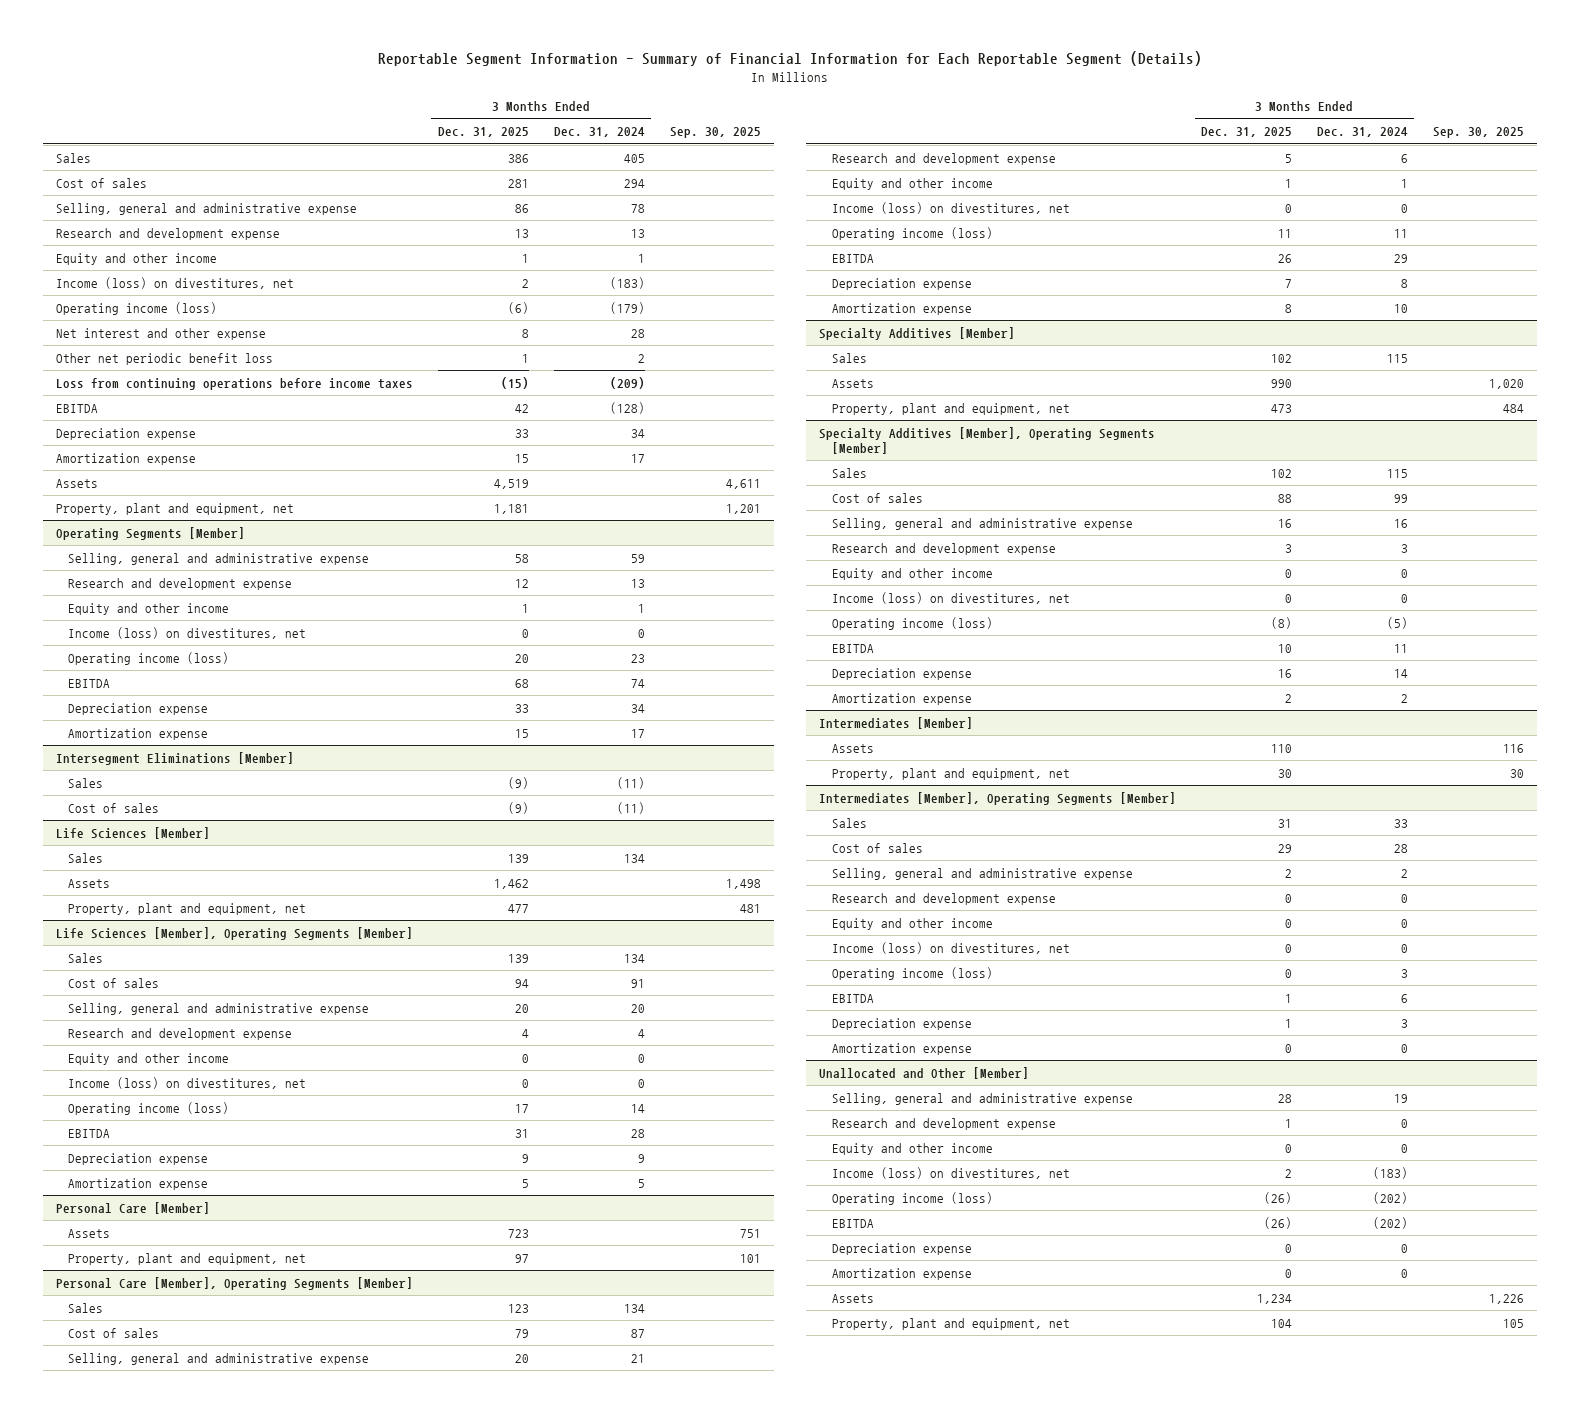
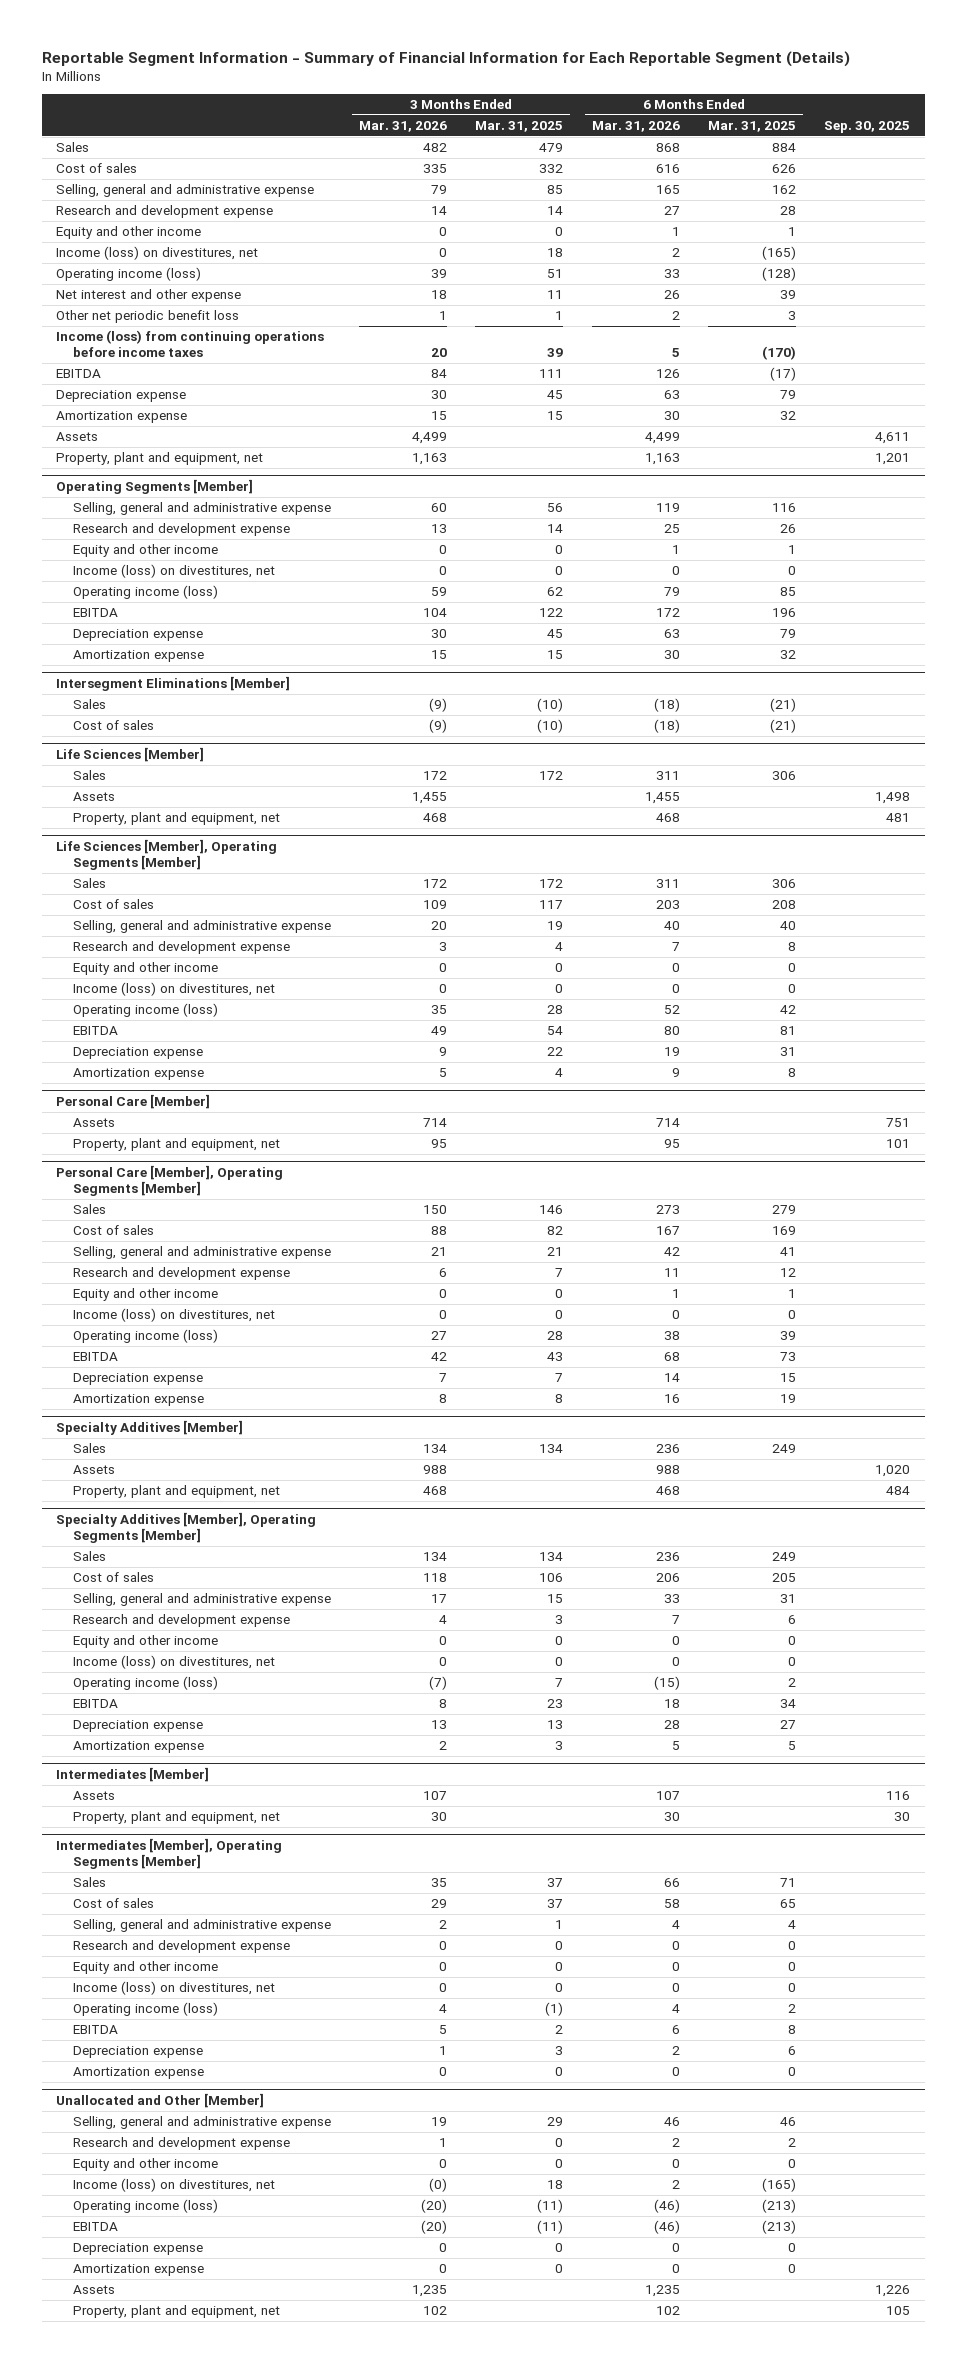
- | 3 Months Ended Dec. 31, 2025 | 3 Months Ended Dec. 31, 2024 | Sep. 30, 2025
+ | 3 Months Ended Mar. 31, 2026 | 3 Months Ended Mar. 31, 2025 | 6 Months Ended Mar. 31, 2026 | 6 Months Ended Mar. 31, 2025 | Sep. 30, 2025
- Loss from continuing operations before income taxes | (15) | (209) |
+ Income (loss) from continuing operations before income taxes | 20 | 39 | 5 | (170) |

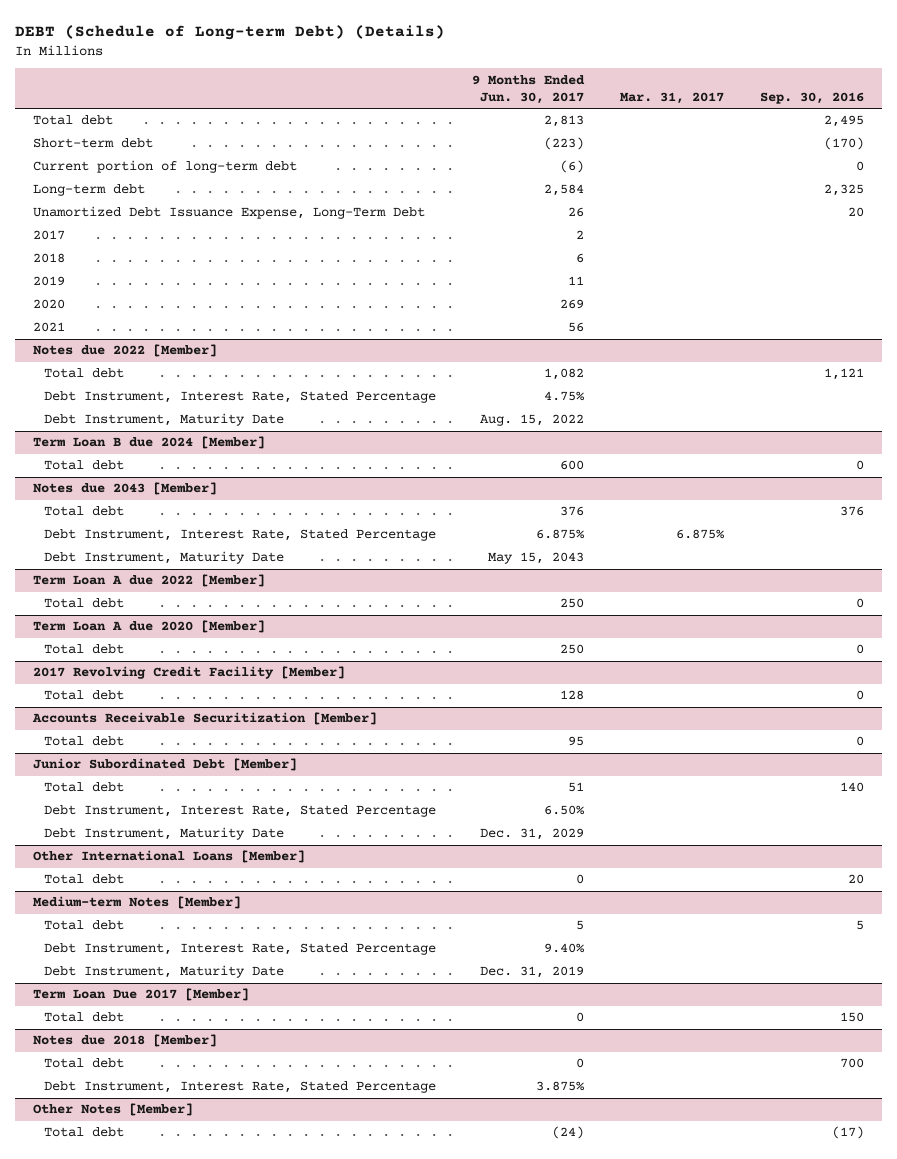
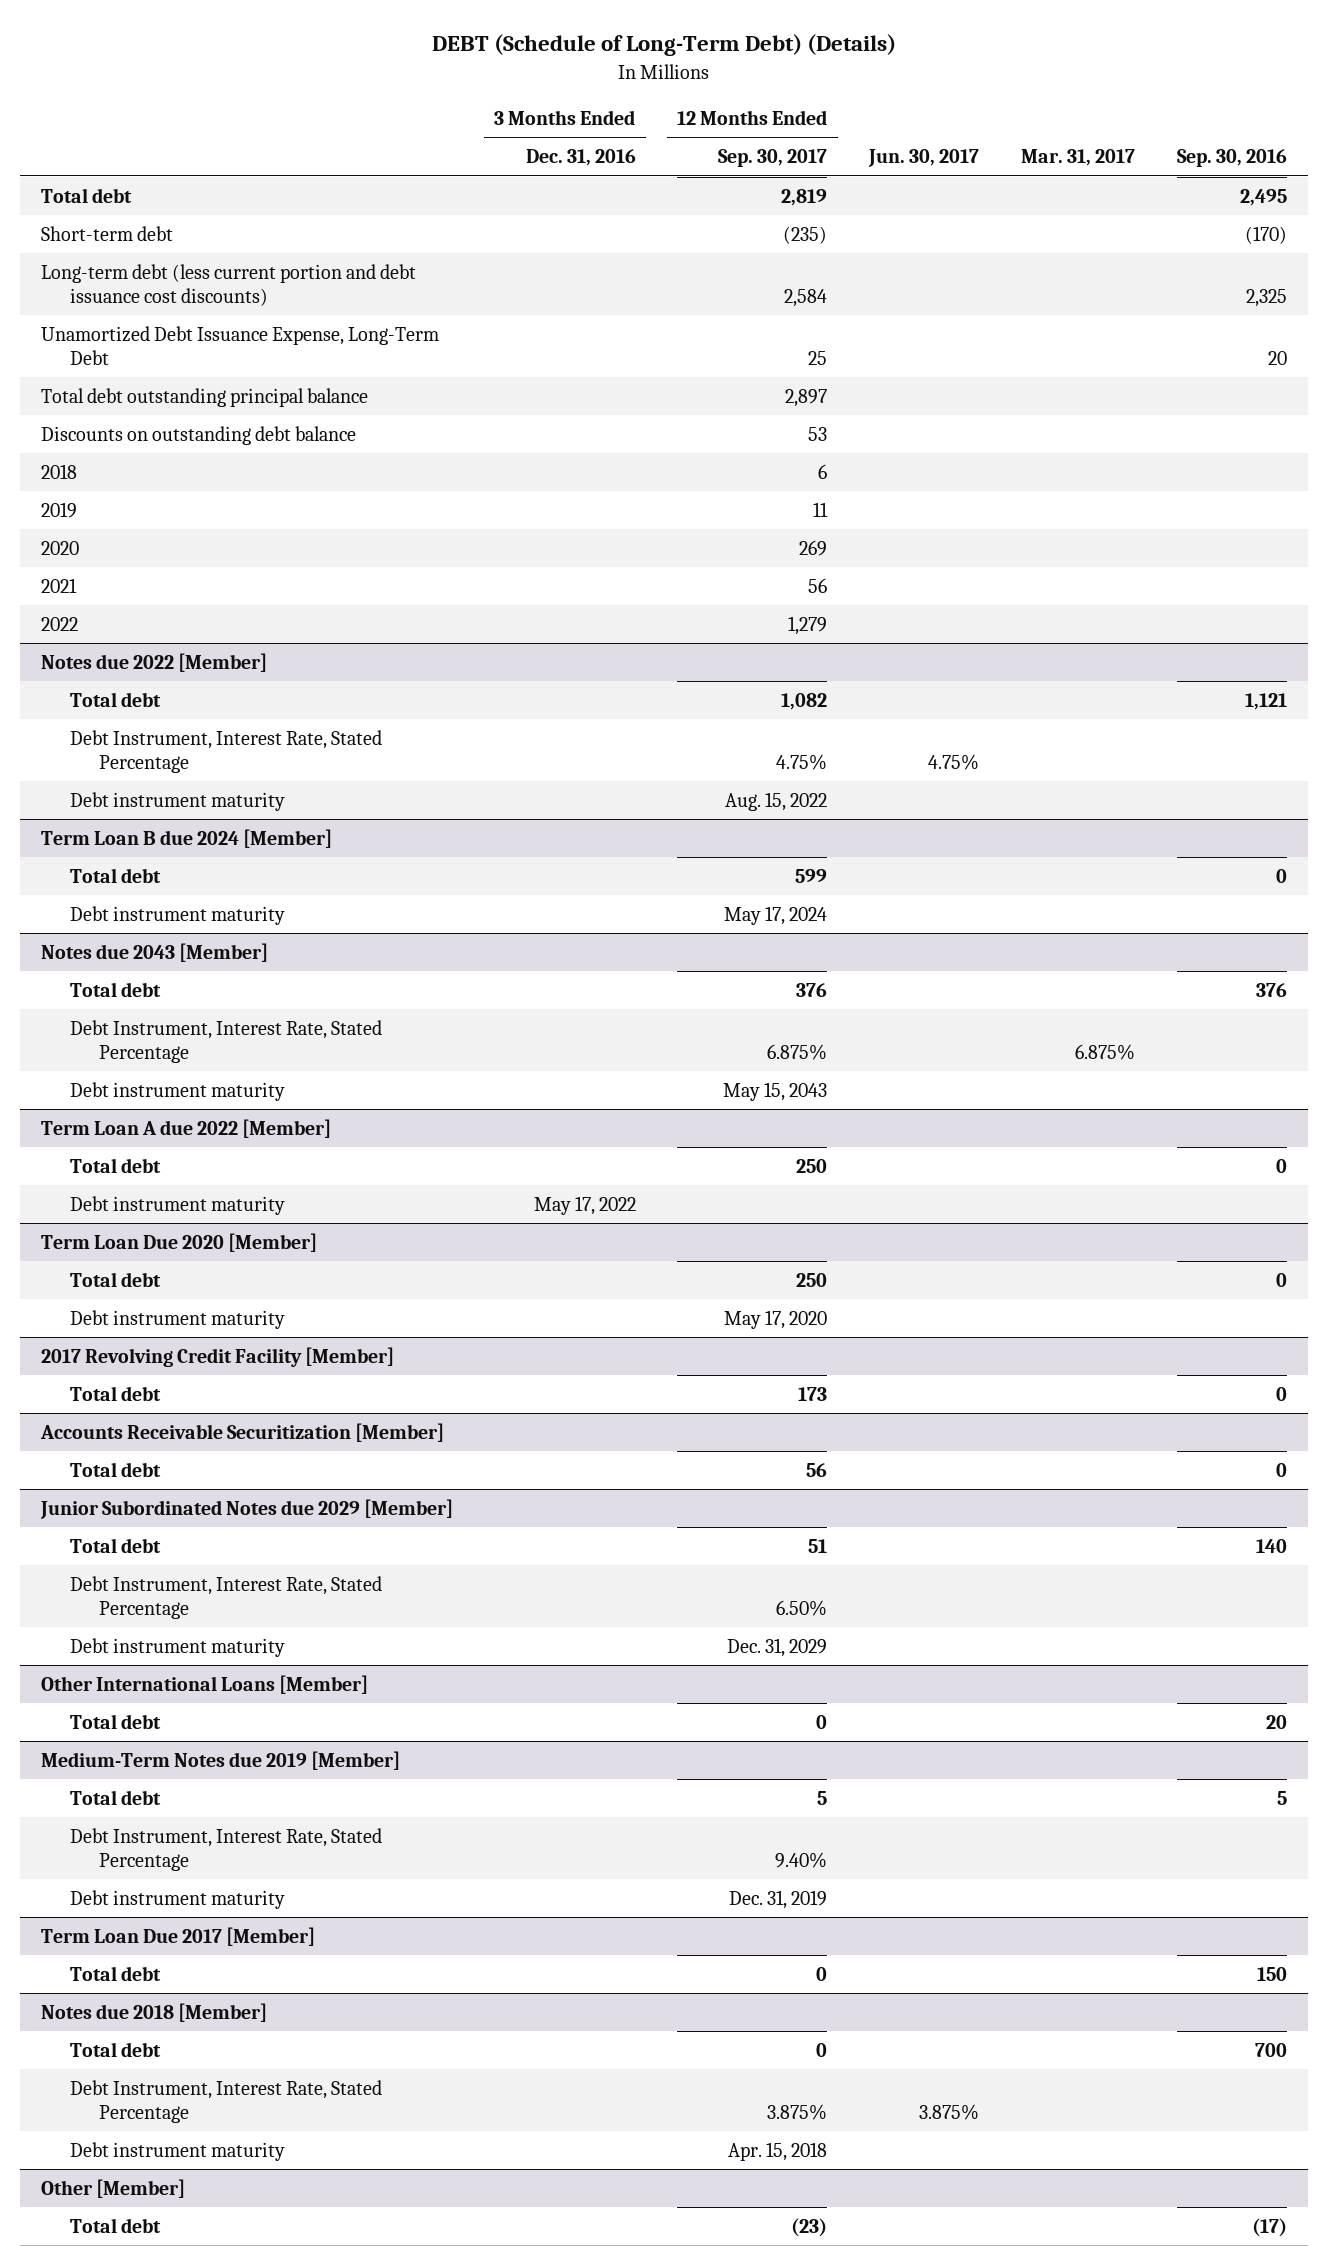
- DEBT (Schedule of Long-term Debt) (Details)
+ DEBT (Schedule of Long-Term Debt) (Details)
- | 9 Months Ended Jun. 30, 2017 | Mar. 31, 2017 | Sep. 30, 2016
+ | 3 Months Ended Dec. 31, 2016 | 12 Months Ended Sep. 30, 2017 | Jun. 30, 2017 | Mar. 31, 2017 | Sep. 30, 2016
- Current portion of long-term debt | (6) | | 0
- Long-term debt | 2,584 | | 2,325
+ Long-term debt (less current portion and debt issuance cost discounts) | | 2,584 | | | 2,325
- 2017 | 2 | |
+ Total debt outstanding principal balance | | 2,897 | | |
+ Discounts on outstanding debt balance | | 53 | | |
+ 2022 | | 1,279 | | |
@ Notes due 2022 [Member]
- Debt Instrument, Maturity Date | Aug. 15, 2022 | |
+ Debt instrument maturity | | Aug. 15, 2022 | | |
@ Term Loan B due 2024 [Member]
+ Debt instrument maturity | | May 17, 2024 | | |
@ Notes due 2043 [Member]
- Debt Instrument, Maturity Date | May 15, 2043 | |
+ Debt instrument maturity | | May 15, 2043 | | |
- Term Loan A due 2020 [Member]
@ Term Loan A due 2022 [Member]
+ Debt instrument maturity | May 17, 2022 | | | |
+ Term Loan Due 2020 [Member]
+ Debt instrument maturity | | May 17, 2020 | | |
- Junior Subordinated Debt [Member]
+ Junior Subordinated Notes due 2029 [Member]
- Debt Instrument, Maturity Date | Dec. 31, 2029 | |
+ Debt instrument maturity | | Dec. 31, 2029 | | |
- Medium-term Notes [Member]
+ Medium-Term Notes due 2019 [Member]
- Debt Instrument, Maturity Date | Dec. 31, 2019 | |
+ Debt instrument maturity | | Dec. 31, 2019 | | |
- Other Notes [Member]
@ Notes due 2018 [Member]
+ Debt instrument maturity | | Apr. 15, 2018 | | |
+ Other [Member]

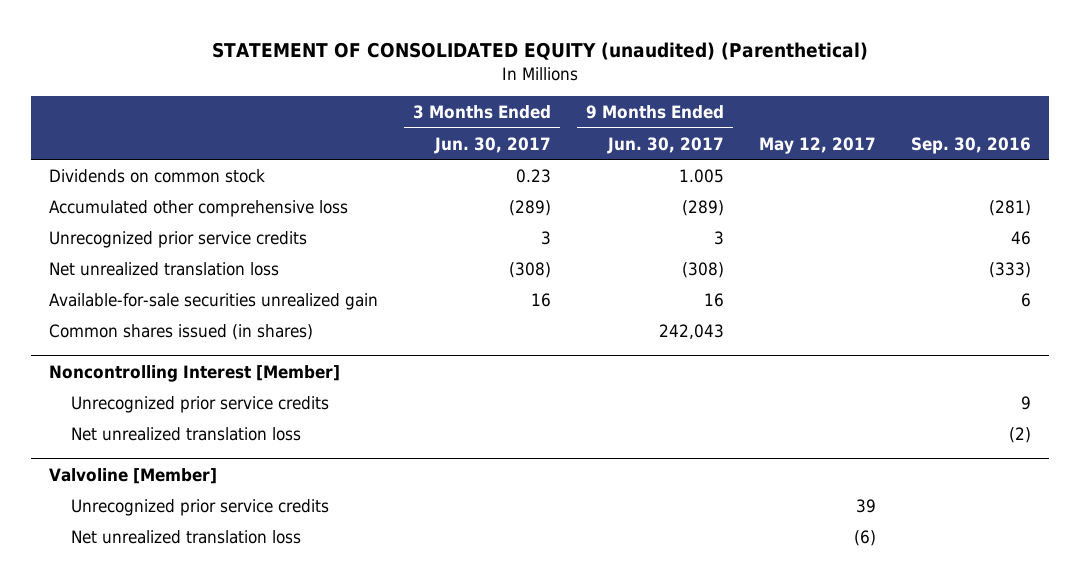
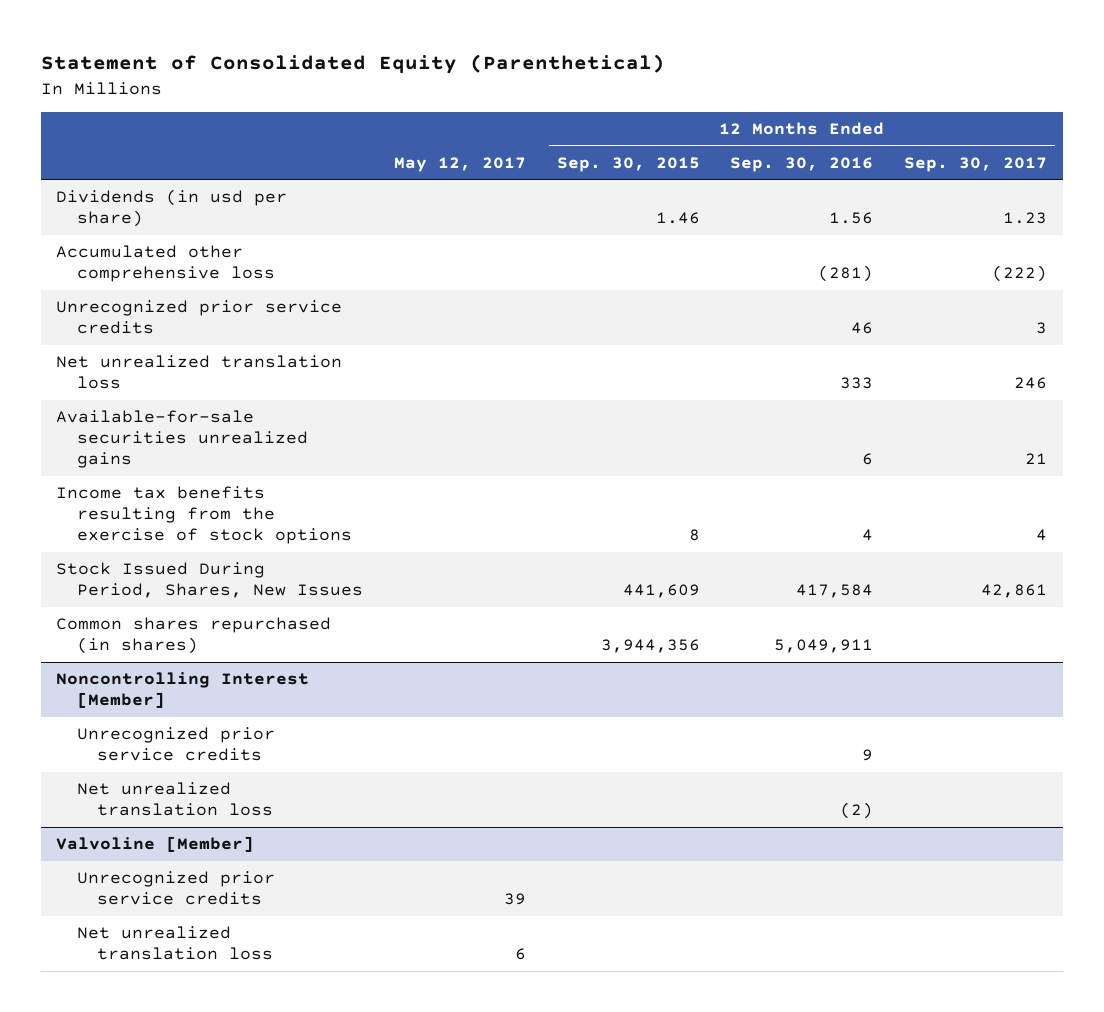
- STATEMENT OF CONSOLIDATED EQUITY (unaudited) (Parenthetical)
+ Statement of Consolidated Equity (Parenthetical)
- | 3 Months Ended Jun. 30, 2017 | 9 Months Ended Jun. 30, 2017 | May 12, 2017 | Sep. 30, 2016
+ | May 12, 2017 | 12 Months Ended Sep. 30, 2015 | 12 Months Ended Sep. 30, 2016 | 12 Months Ended Sep. 30, 2017
- Dividends on common stock | 0.23 | 1.005 | |
+ Dividends (in usd per share) | | 1.46 | 1.56 | 1.23
- Available-for-sale securities unrealized gain | 16 | 16 | | 6
- Common shares issued (in shares) | | 242,043 | |
+ Available-for-sale securities unrealized gains | | | 6 | 21
+ Income tax benefits resulting from the exercise of stock options | | 8 | 4 | 4
+ Stock Issued During Period, Shares, New Issues | | 441,609 | 417,584 | 42,861
+ Common shares repurchased (in shares) | | 3,944,356 | 5,049,911 |
@ Valvoline [Member]
- Net unrealized translation loss | | | (6) |
+ Net unrealized translation loss | 6 | | |

